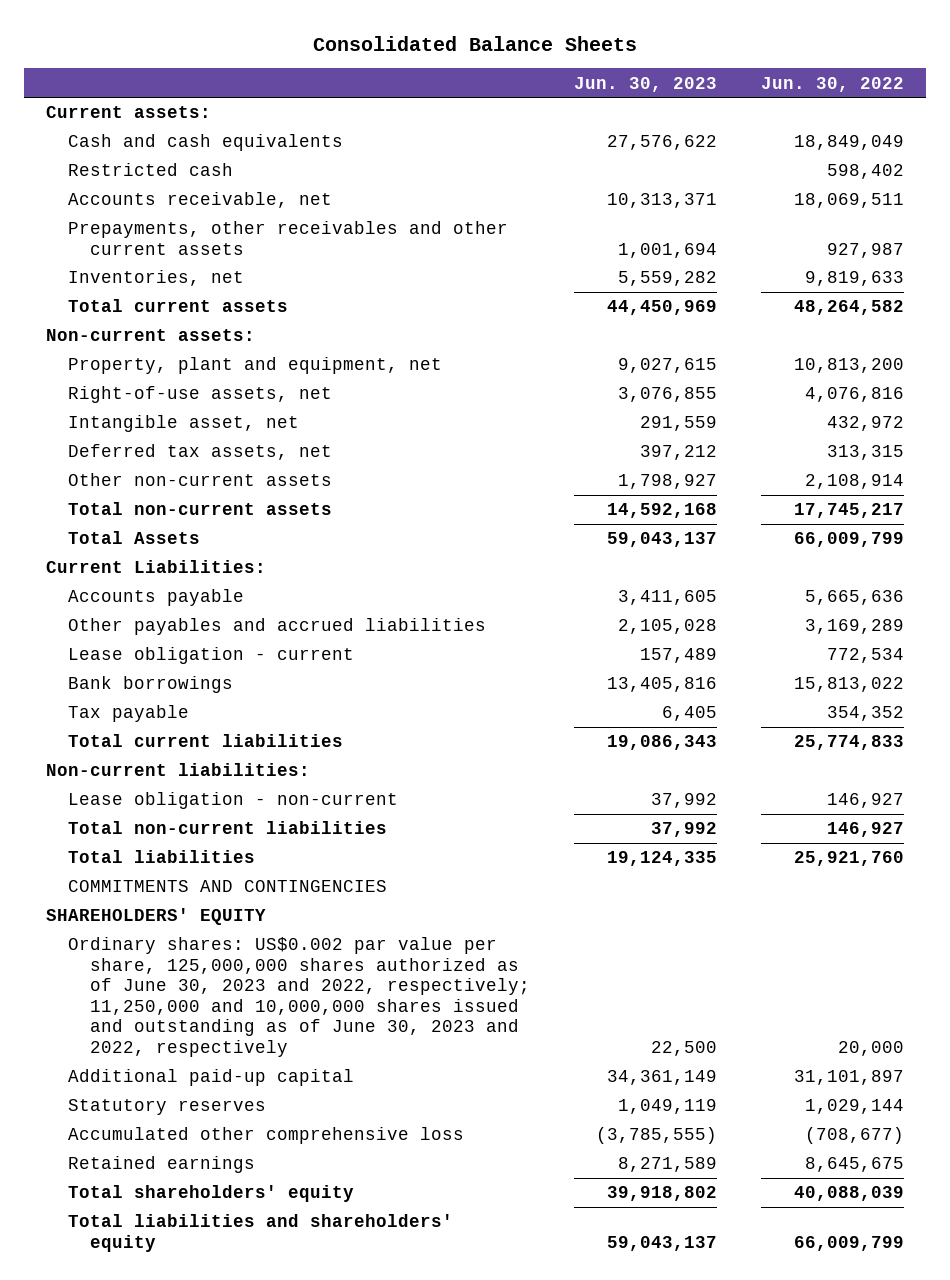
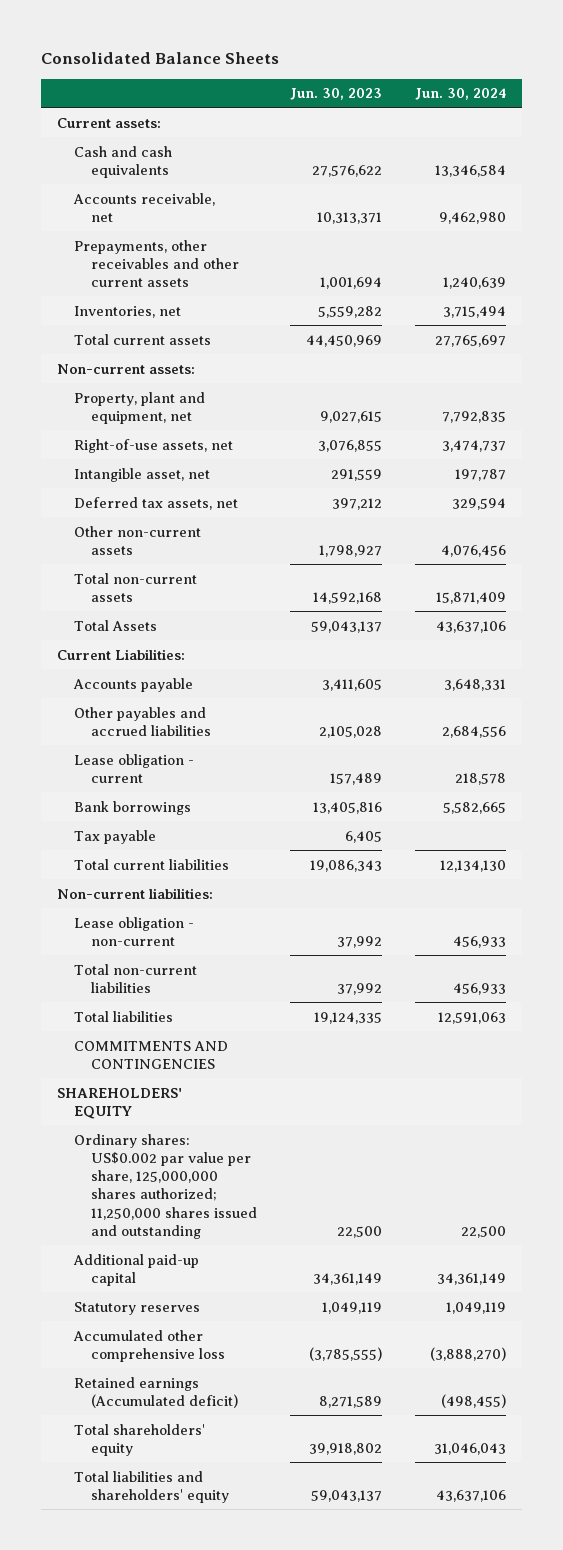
- | Jun. 30, 2023 | Jun. 30, 2022
+ | Jun. 30, 2023 | Jun. 30, 2024
- Restricted cash | | 598,402
- Ordinary shares: US$0.002 par value per share, 125,000,000 shares authorized as of June 30, 2023 and 2022, respectively; 11,250,000 and 10,000,000 shares issued and outstanding as of June 30, 2023 and 2022, respectively | 22,500 | 20,000
+ Ordinary shares: US$0.002 par value per share, 125,000,000 shares authorized; 11,250,000 shares issued and outstanding | 22,500 | 22,500
- Retained earnings | 8,271,589 | 8,645,675
+ Retained earnings (Accumulated deficit) | 8,271,589 | (498,455)

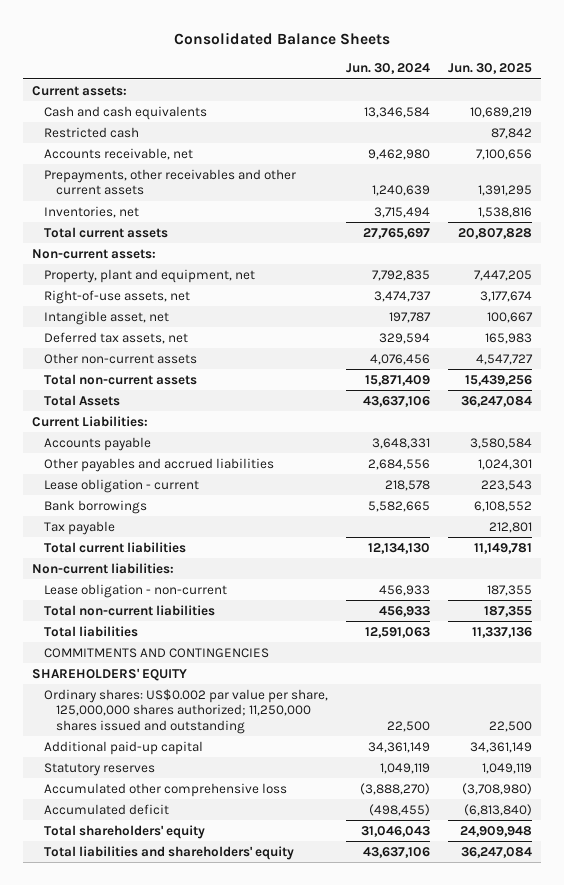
- | Jun. 30, 2023 | Jun. 30, 2024
+ | Jun. 30, 2024 | Jun. 30, 2025
+ Restricted cash | | 87,842
- Retained earnings (Accumulated deficit) | 8,271,589 | (498,455)
+ Accumulated deficit | (498,455) | (6,813,840)

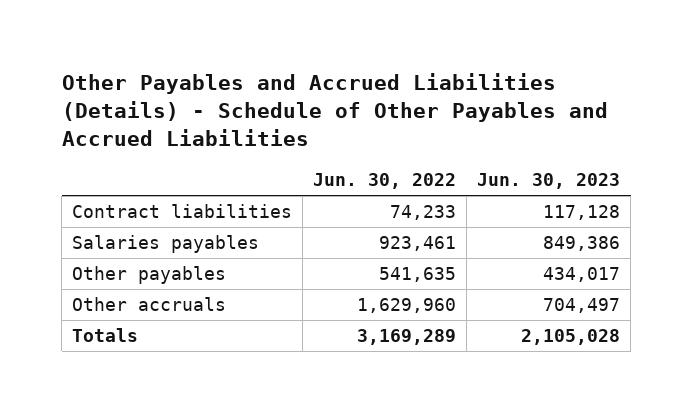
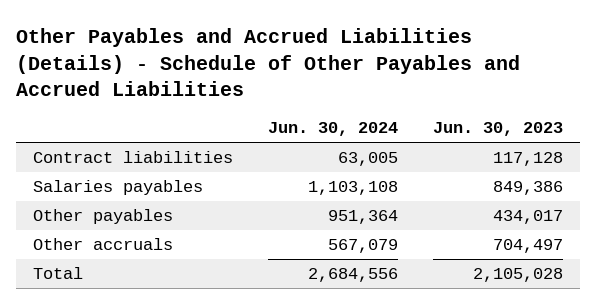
- | Jun. 30, 2022 | Jun. 30, 2023
+ | Jun. 30, 2024 | Jun. 30, 2023
- Totals | 3,169,289 | 2,105,028
+ Total | 2,684,556 | 2,105,028

